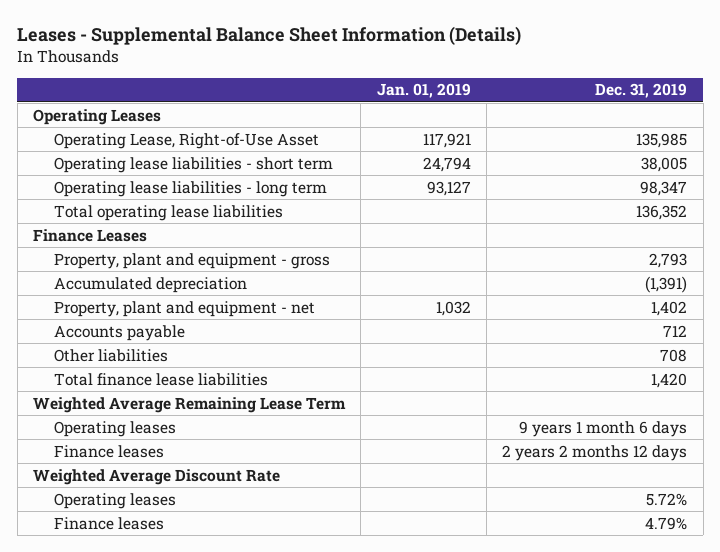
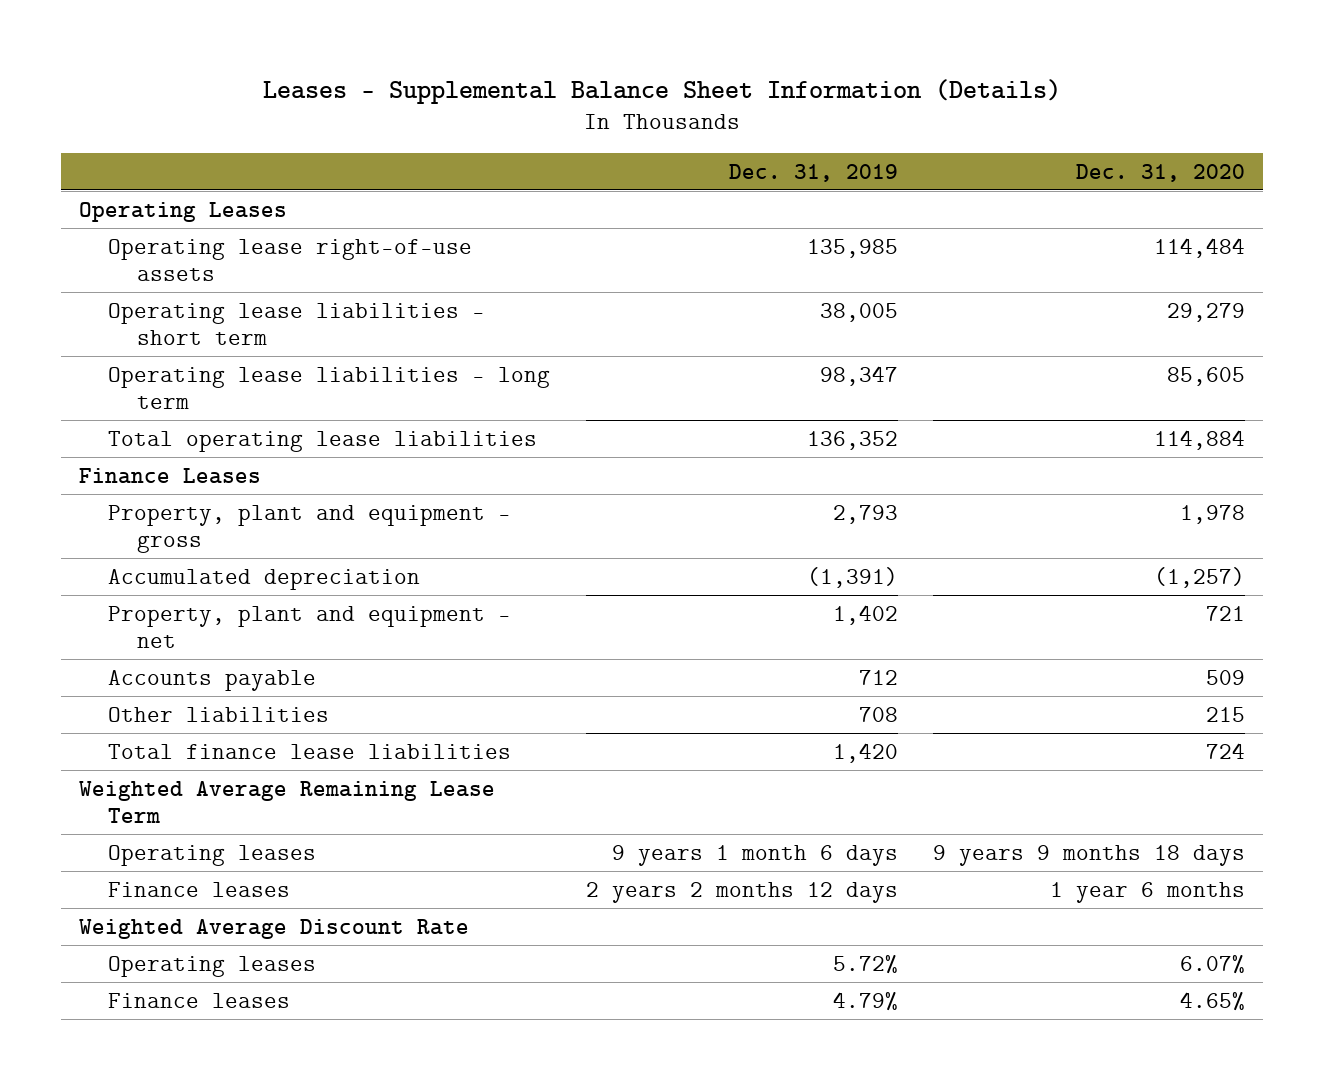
- | Jan. 01, 2019 | Dec. 31, 2019
+ | Dec. 31, 2019 | Dec. 31, 2020
- Operating Lease, Right-of-Use Asset | 117,921 | 135,985
+ Operating lease right-of-use assets | 135,985 | 114,484

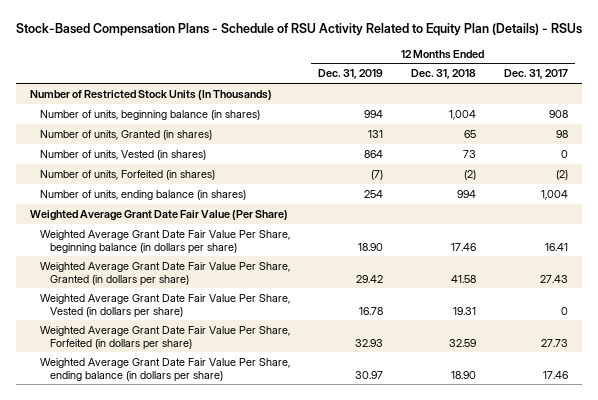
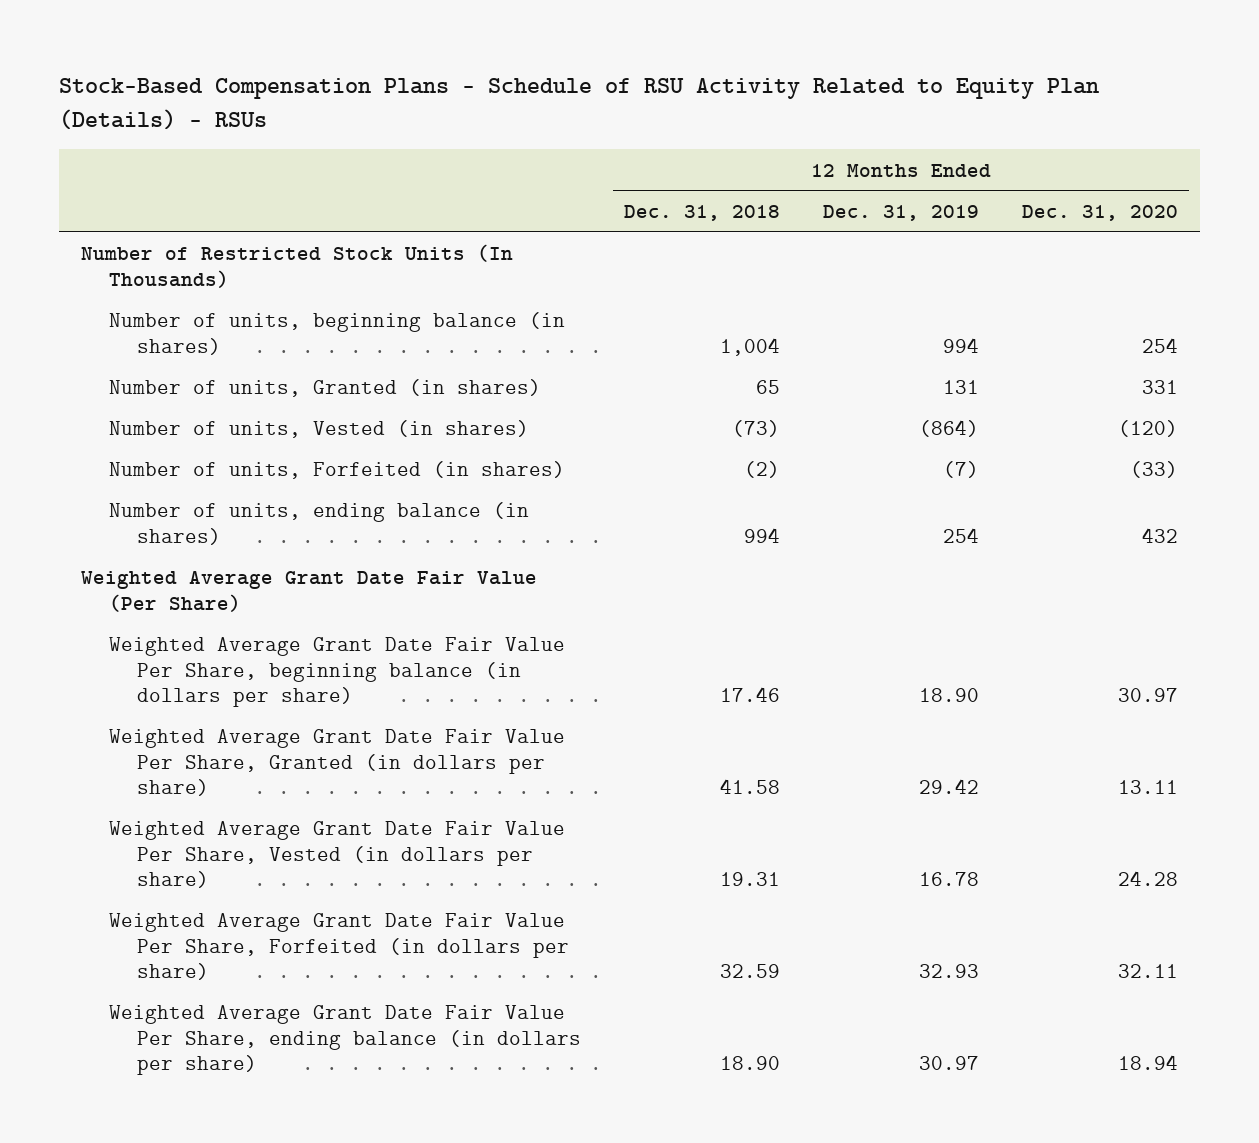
- | 12 Months Ended Dec. 31, 2019 | 12 Months Ended Dec. 31, 2018 | 12 Months Ended Dec. 31, 2017
+ | 12 Months Ended Dec. 31, 2018 | 12 Months Ended Dec. 31, 2019 | 12 Months Ended Dec. 31, 2020
- Number of units, Vested (in shares) | 864 | 73 | 0
+ Number of units, Vested (in shares) | (73) | (864) | (120)

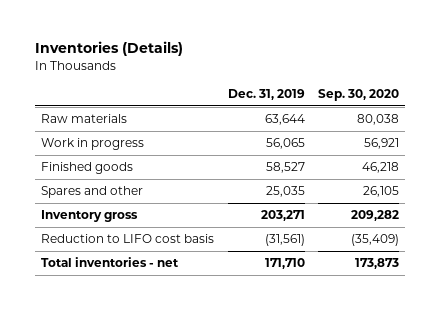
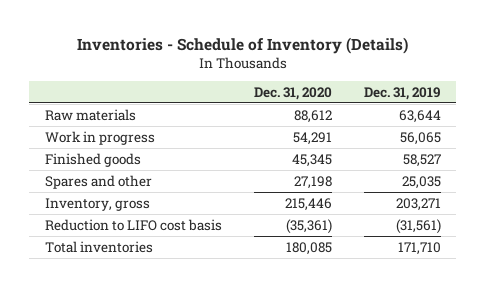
- Inventories (Details)
+ Inventories - Schedule of Inventory (Details)
- | Dec. 31, 2019 | Sep. 30, 2020
+ | Dec. 31, 2020 | Dec. 31, 2019
- Inventory gross | 203,271 | 209,282
+ Inventory, gross | 215,446 | 203,271
- Total inventories - net | 171,710 | 173,873
+ Total inventories | 180,085 | 171,710

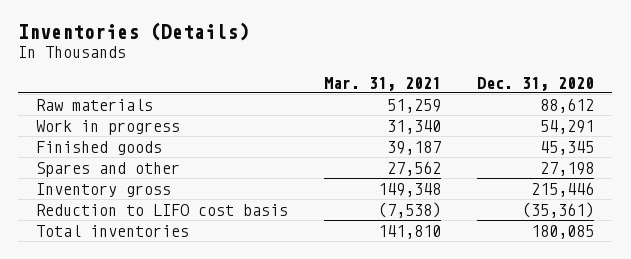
- Inventories - Schedule of Inventory (Details)
+ Inventories (Details)
- | Dec. 31, 2020 | Dec. 31, 2019
+ | Mar. 31, 2021 | Dec. 31, 2020
- Inventory, gross | 215,446 | 203,271
+ Inventory gross | 149,348 | 215,446

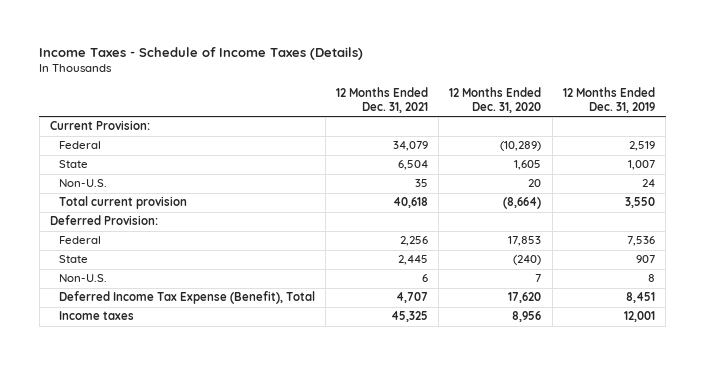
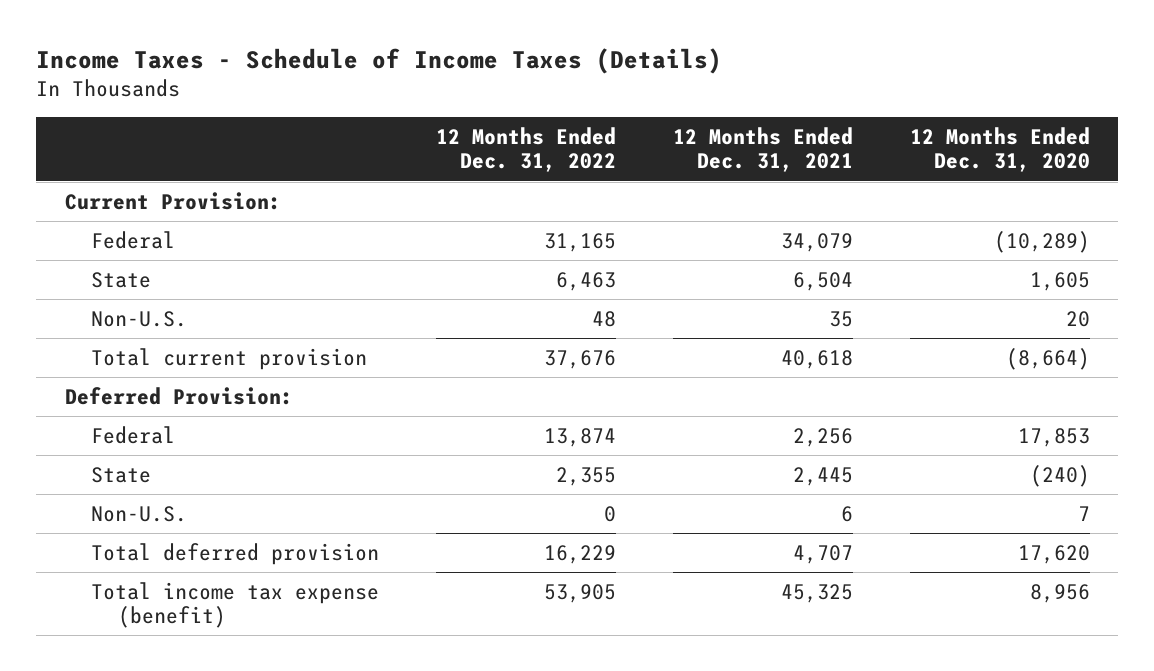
- | 12 Months Ended Dec. 31, 2021 | 12 Months Ended Dec. 31, 2020 | 12 Months Ended Dec. 31, 2019
+ | 12 Months Ended Dec. 31, 2022 | 12 Months Ended Dec. 31, 2021 | 12 Months Ended Dec. 31, 2020
- Deferred Income Tax Expense (Benefit), Total | 4,707 | 17,620 | 8,451
- Income taxes | 45,325 | 8,956 | 12,001
+ Total deferred provision | 16,229 | 4,707 | 17,620
+ Total income tax expense (benefit) | 53,905 | 45,325 | 8,956

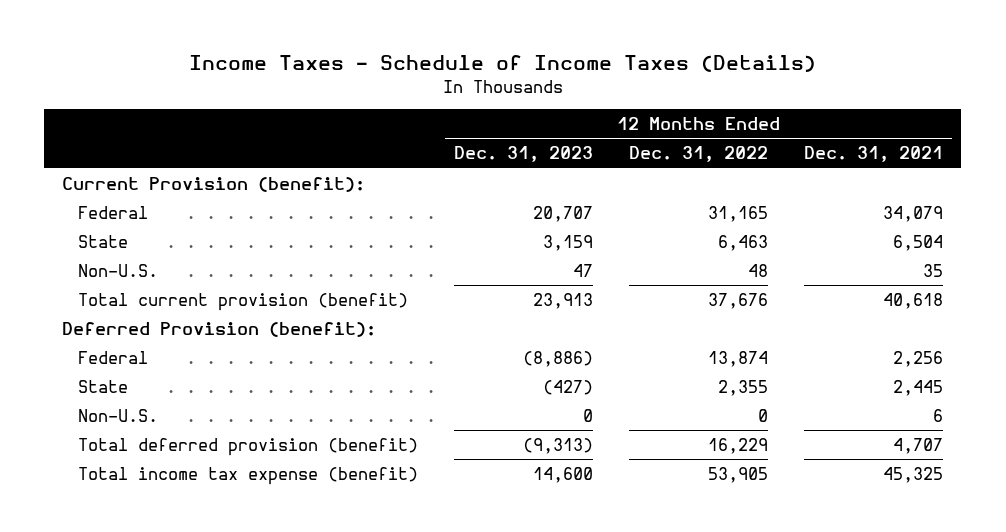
- | 12 Months Ended Dec. 31, 2022 | 12 Months Ended Dec. 31, 2021 | 12 Months Ended Dec. 31, 2020
+ | 12 Months Ended Dec. 31, 2023 | 12 Months Ended Dec. 31, 2022 | 12 Months Ended Dec. 31, 2021
- Current Provision:
+ Current Provision (benefit):
- Total current provision | 37,676 | 40,618 | (8,664)
- Deferred Provision:
+ Total current provision (benefit) | 23,913 | 37,676 | 40,618
+ Deferred Provision (benefit):
- Total deferred provision | 16,229 | 4,707 | 17,620
+ Total deferred provision (benefit) | (9,313) | 16,229 | 4,707

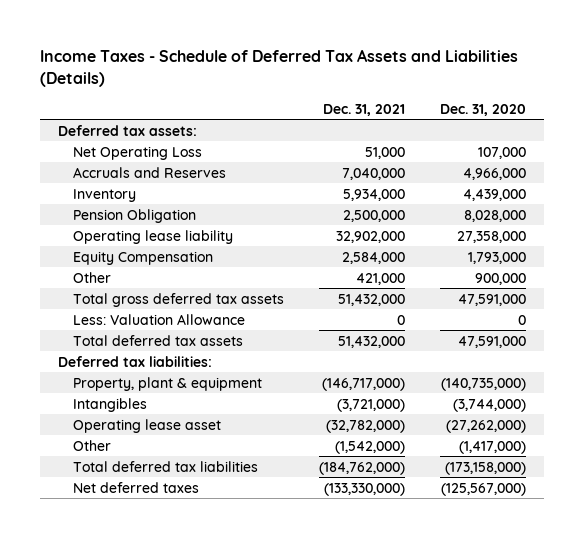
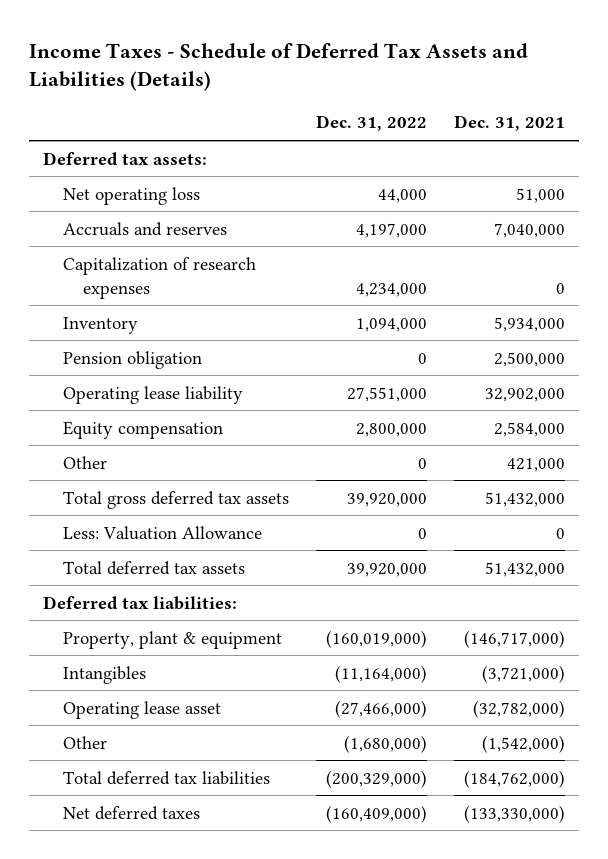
- | Dec. 31, 2021 | Dec. 31, 2020
+ | Dec. 31, 2022 | Dec. 31, 2021
- Net Operating Loss | 51,000 | 107,000
- Accruals and Reserves | 7,040,000 | 4,966,000
+ Net operating loss | 44,000 | 51,000
+ Accruals and reserves | 4,197,000 | 7,040,000
+ Capitalization of research expenses | 4,234,000 | 0
- Pension Obligation | 2,500,000 | 8,028,000
+ Pension obligation | 0 | 2,500,000
- Equity Compensation | 2,584,000 | 1,793,000
+ Equity compensation | 2,800,000 | 2,584,000

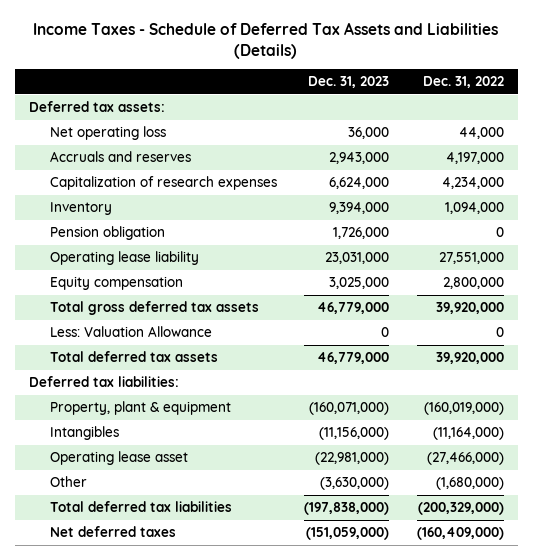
- | Dec. 31, 2022 | Dec. 31, 2021
+ | Dec. 31, 2023 | Dec. 31, 2022
- Other | 0 | 421,000

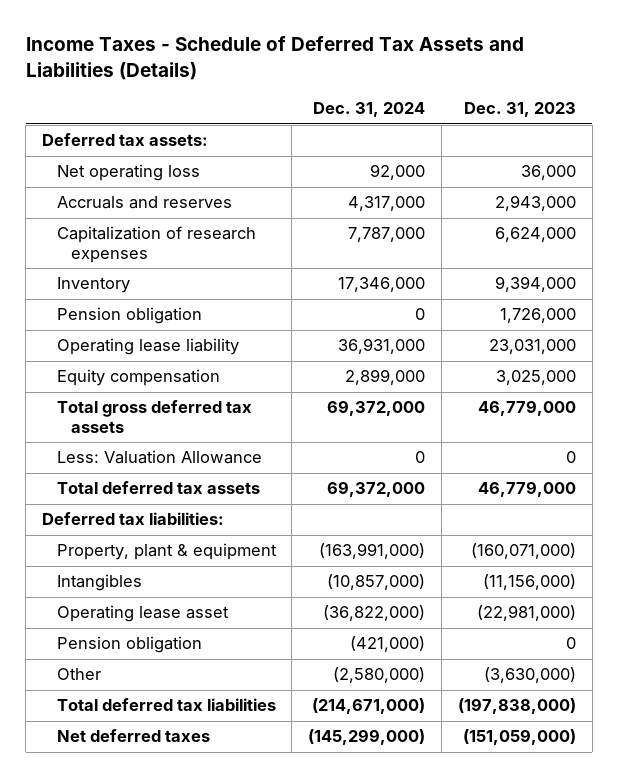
- | Dec. 31, 2023 | Dec. 31, 2022
+ | Dec. 31, 2024 | Dec. 31, 2023
+ Pension obligation | (421,000) | 0

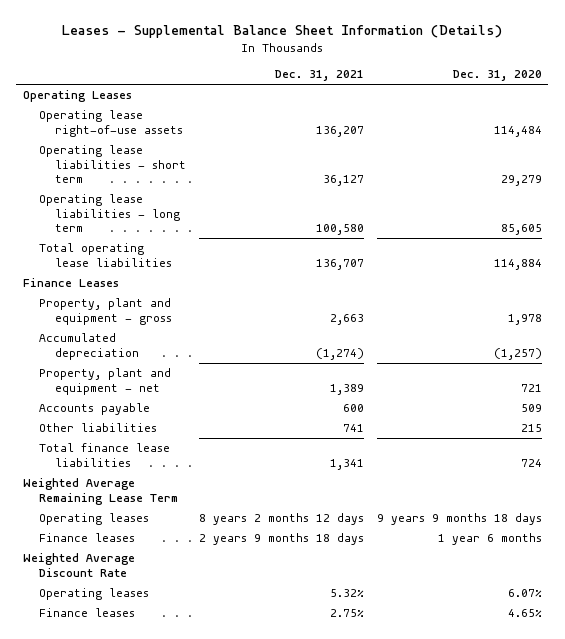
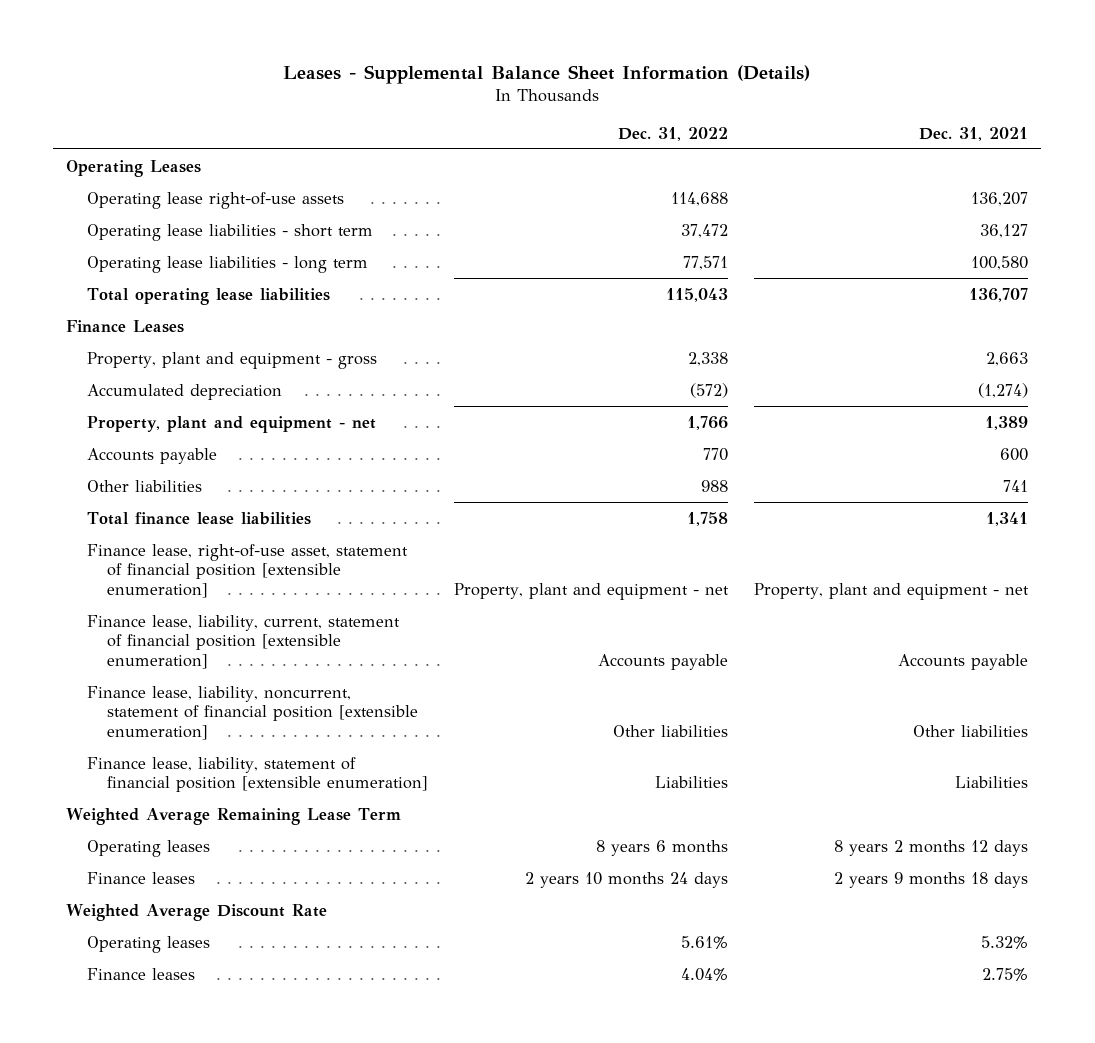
- | Dec. 31, 2021 | Dec. 31, 2020
+ | Dec. 31, 2022 | Dec. 31, 2021
+ Finance lease, right-of-use asset, statement of financial position [extensible enumeration] | Property, plant and equipment - net | Property, plant and equipment - net
+ Finance lease, liability, current, statement of financial position [extensible enumeration] | Accounts payable | Accounts payable
+ Finance lease, liability, noncurrent, statement of financial position [extensible enumeration] | Other liabilities | Other liabilities
+ Finance lease, liability, statement of financial position [extensible enumeration] | Liabilities | Liabilities

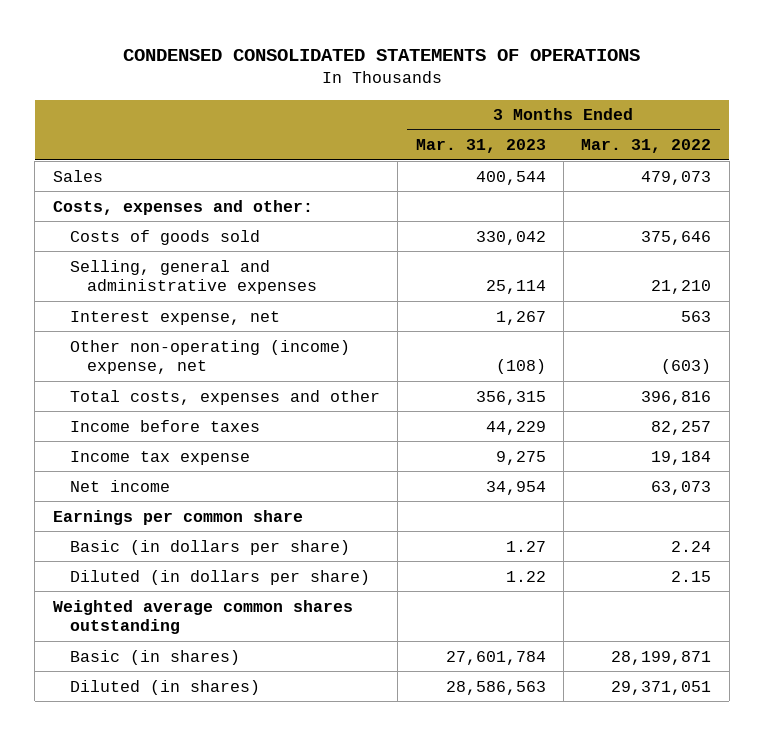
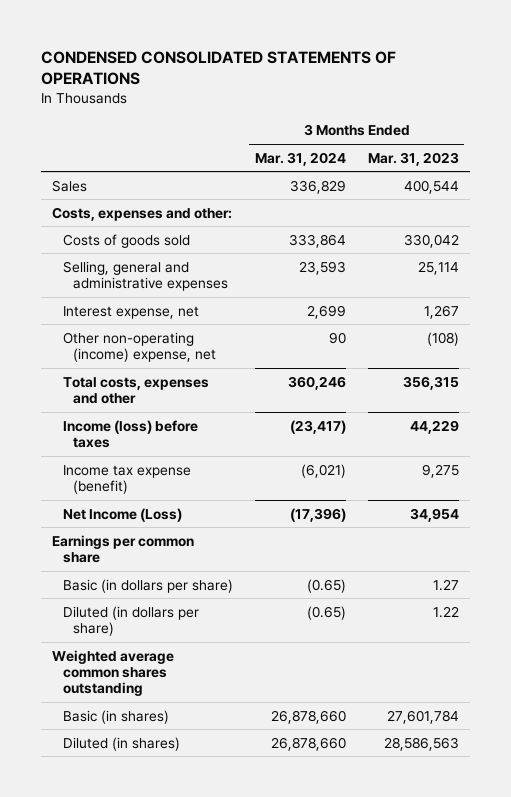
- | 3 Months Ended Mar. 31, 2023 | 3 Months Ended Mar. 31, 2022
+ | 3 Months Ended Mar. 31, 2024 | 3 Months Ended Mar. 31, 2023
- Income before taxes | 44,229 | 82,257
- Income tax expense | 9,275 | 19,184
- Net income | 34,954 | 63,073
+ Income (loss) before taxes | (23,417) | 44,229
+ Income tax expense (benefit) | (6,021) | 9,275
+ Net Income (Loss) | (17,396) | 34,954

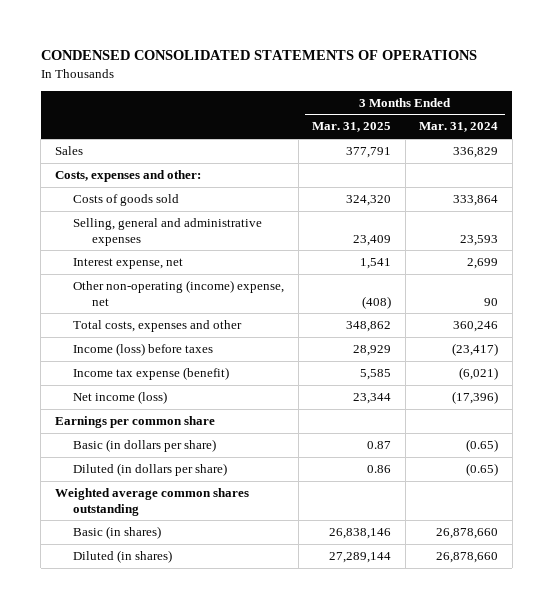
- | 3 Months Ended Mar. 31, 2024 | 3 Months Ended Mar. 31, 2023
+ | 3 Months Ended Mar. 31, 2025 | 3 Months Ended Mar. 31, 2024
- Net Income (Loss) | (17,396) | 34,954
+ Net income (loss) | 23,344 | (17,396)

